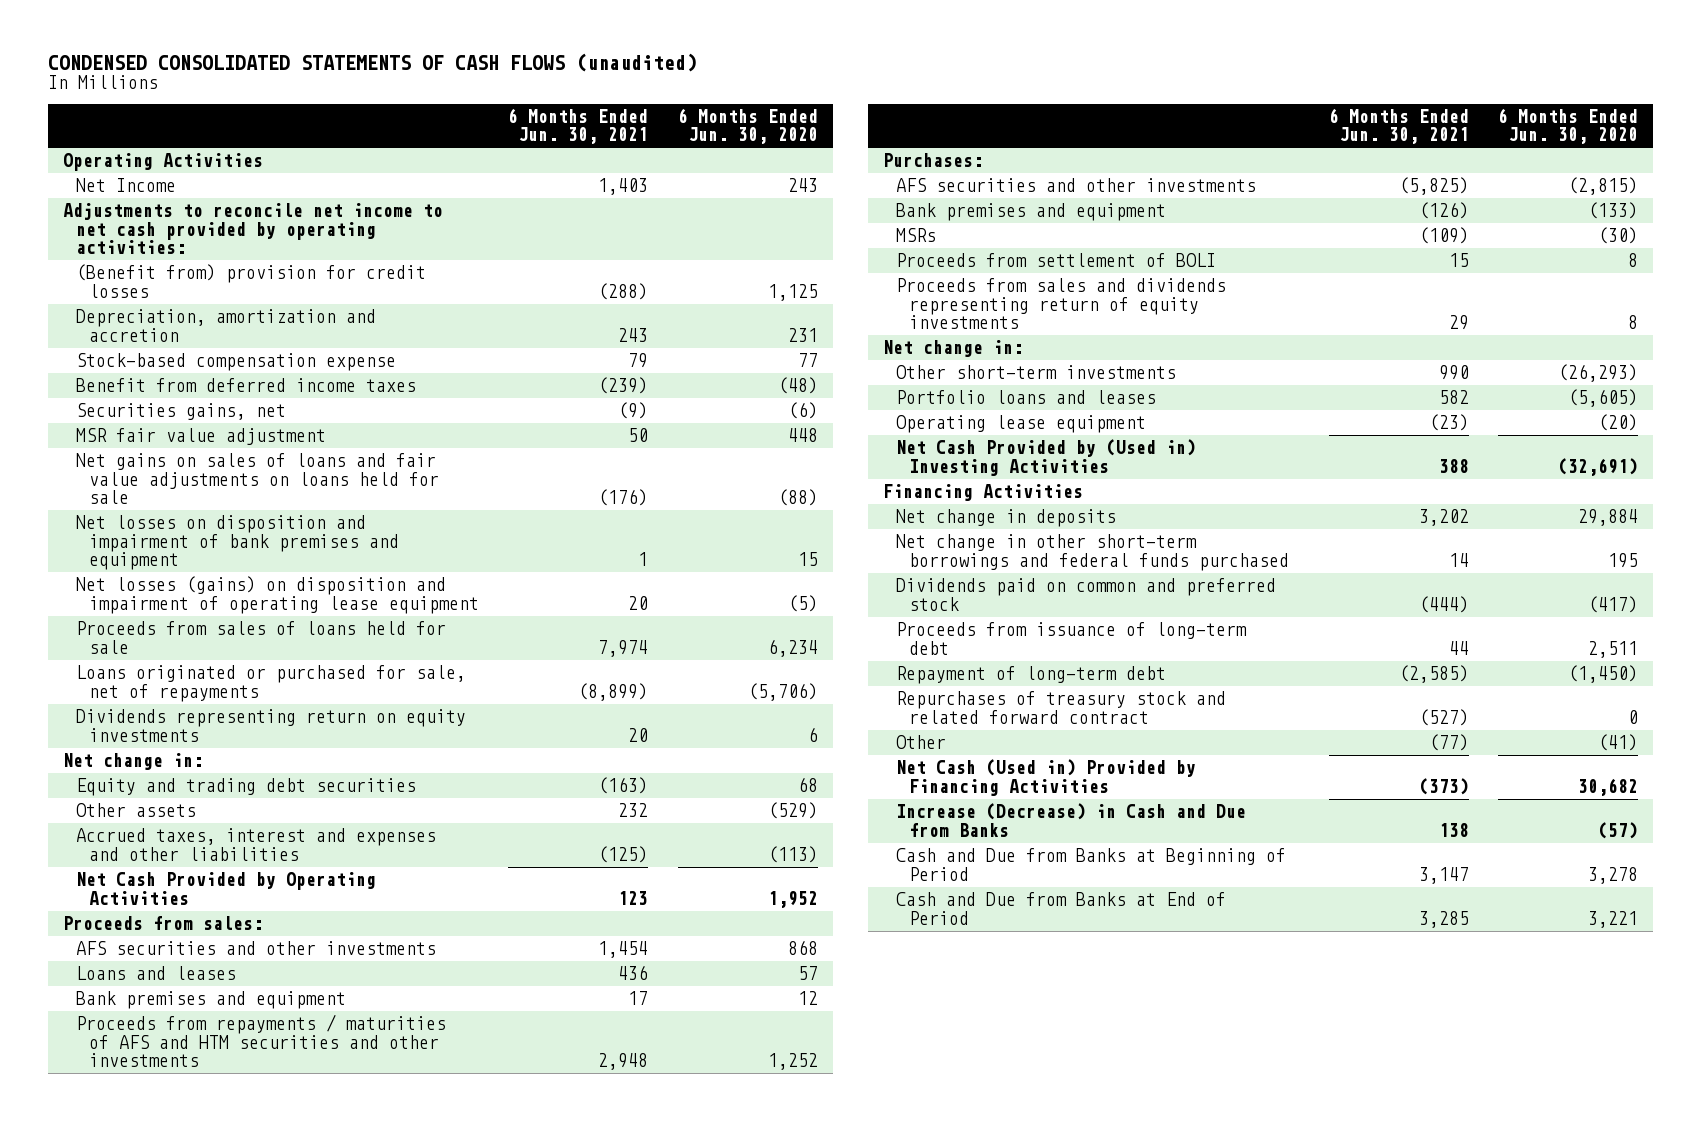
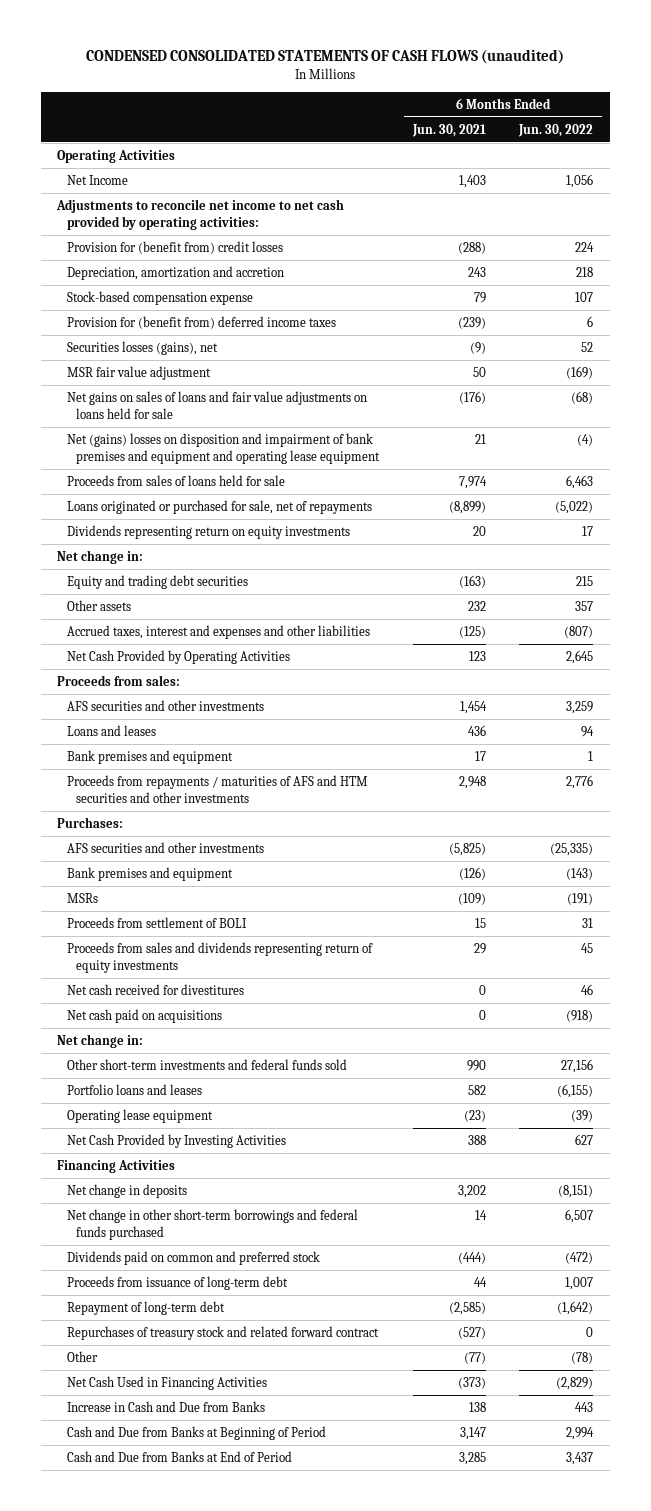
- | 6 Months Ended Jun. 30, 2021 | 6 Months Ended Jun. 30, 2020
+ | 6 Months Ended Jun. 30, 2021 | 6 Months Ended Jun. 30, 2022
- (Benefit from) provision for credit losses | (288) | 1,125
+ Provision for (benefit from) credit losses | (288) | 224
- Benefit from deferred income taxes | (239) | (48)
- Securities gains, net | (9) | (6)
+ Provision for (benefit from) deferred income taxes | (239) | 6
+ Securities losses (gains), net | (9) | 52
- Net losses on disposition and impairment of bank premises and equipment | 1 | 15
- Net losses (gains) on disposition and impairment of operating lease equipment | 20 | (5)
+ Net (gains) losses on disposition and impairment of bank premises and equipment and operating lease equipment | 21 | (4)
+ Net cash received for divestitures | 0 | 46
+ Net cash paid on acquisitions | 0 | (918)
- Other short-term investments | 990 | (26,293)
+ Other short-term investments and federal funds sold | 990 | 27,156
- Net Cash Provided by (Used in) Investing Activities | 388 | (32,691)
+ Net Cash Provided by Investing Activities | 388 | 627
- Net Cash (Used in) Provided by Financing Activities | (373) | 30,682
- Increase (Decrease) in Cash and Due from Banks | 138 | (57)
+ Net Cash Used in Financing Activities | (373) | (2,829)
+ Increase in Cash and Due from Banks | 138 | 443

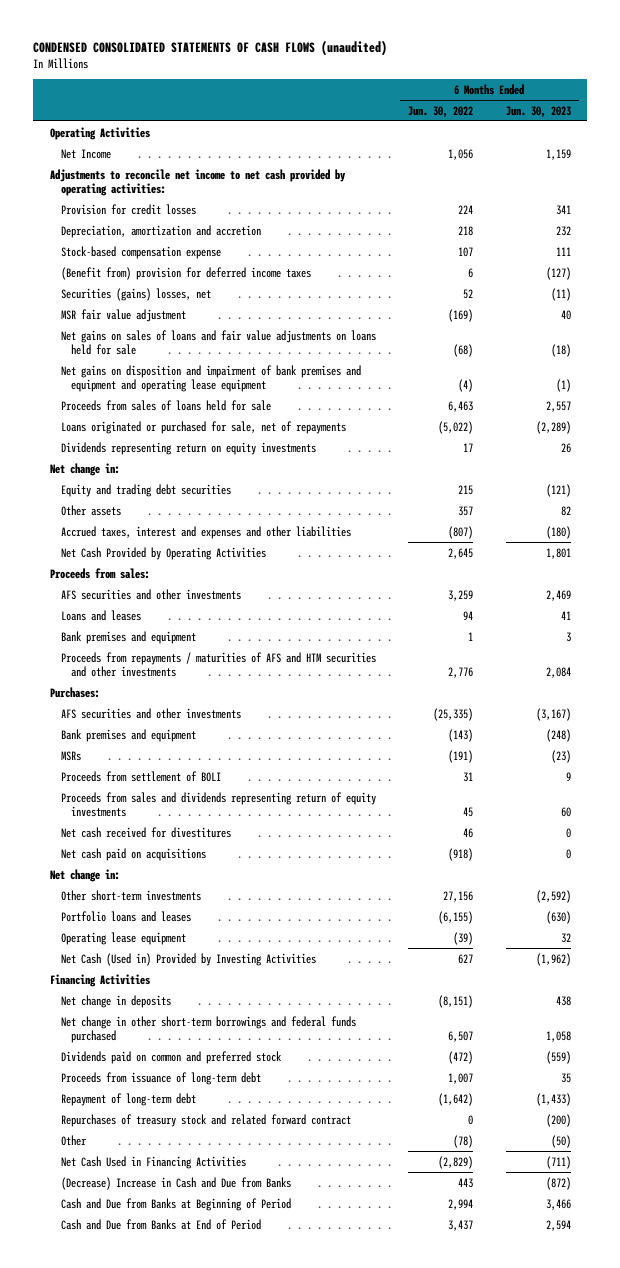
- | 6 Months Ended Jun. 30, 2021 | 6 Months Ended Jun. 30, 2022
+ | 6 Months Ended Jun. 30, 2022 | 6 Months Ended Jun. 30, 2023
- Provision for (benefit from) credit losses | (288) | 224
+ Provision for credit losses | 224 | 341
- Provision for (benefit from) deferred income taxes | (239) | 6
- Securities losses (gains), net | (9) | 52
+ (Benefit from) provision for deferred income taxes | 6 | (127)
+ Securities (gains) losses, net | 52 | (11)
- Net (gains) losses on disposition and impairment of bank premises and equipment and operating lease equipment | 21 | (4)
+ Net gains on disposition and impairment of bank premises and equipment and operating lease equipment | (4) | (1)
- Other short-term investments and federal funds sold | 990 | 27,156
+ Other short-term investments | 27,156 | (2,592)
- Net Cash Provided by Investing Activities | 388 | 627
+ Net Cash (Used in) Provided by Investing Activities | 627 | (1,962)
- Increase in Cash and Due from Banks | 138 | 443
+ (Decrease) Increase in Cash and Due from Banks | 443 | (872)

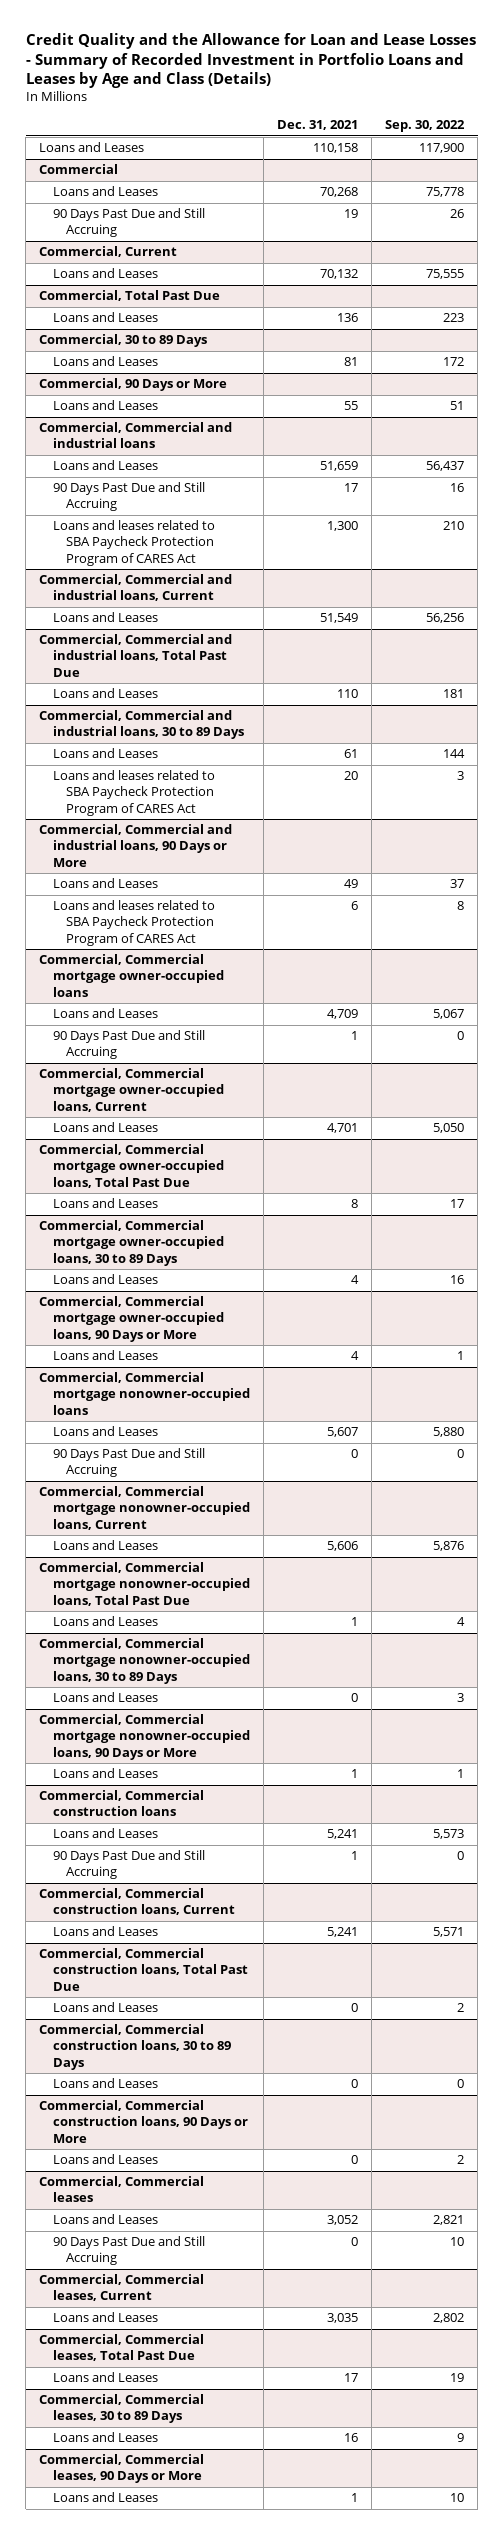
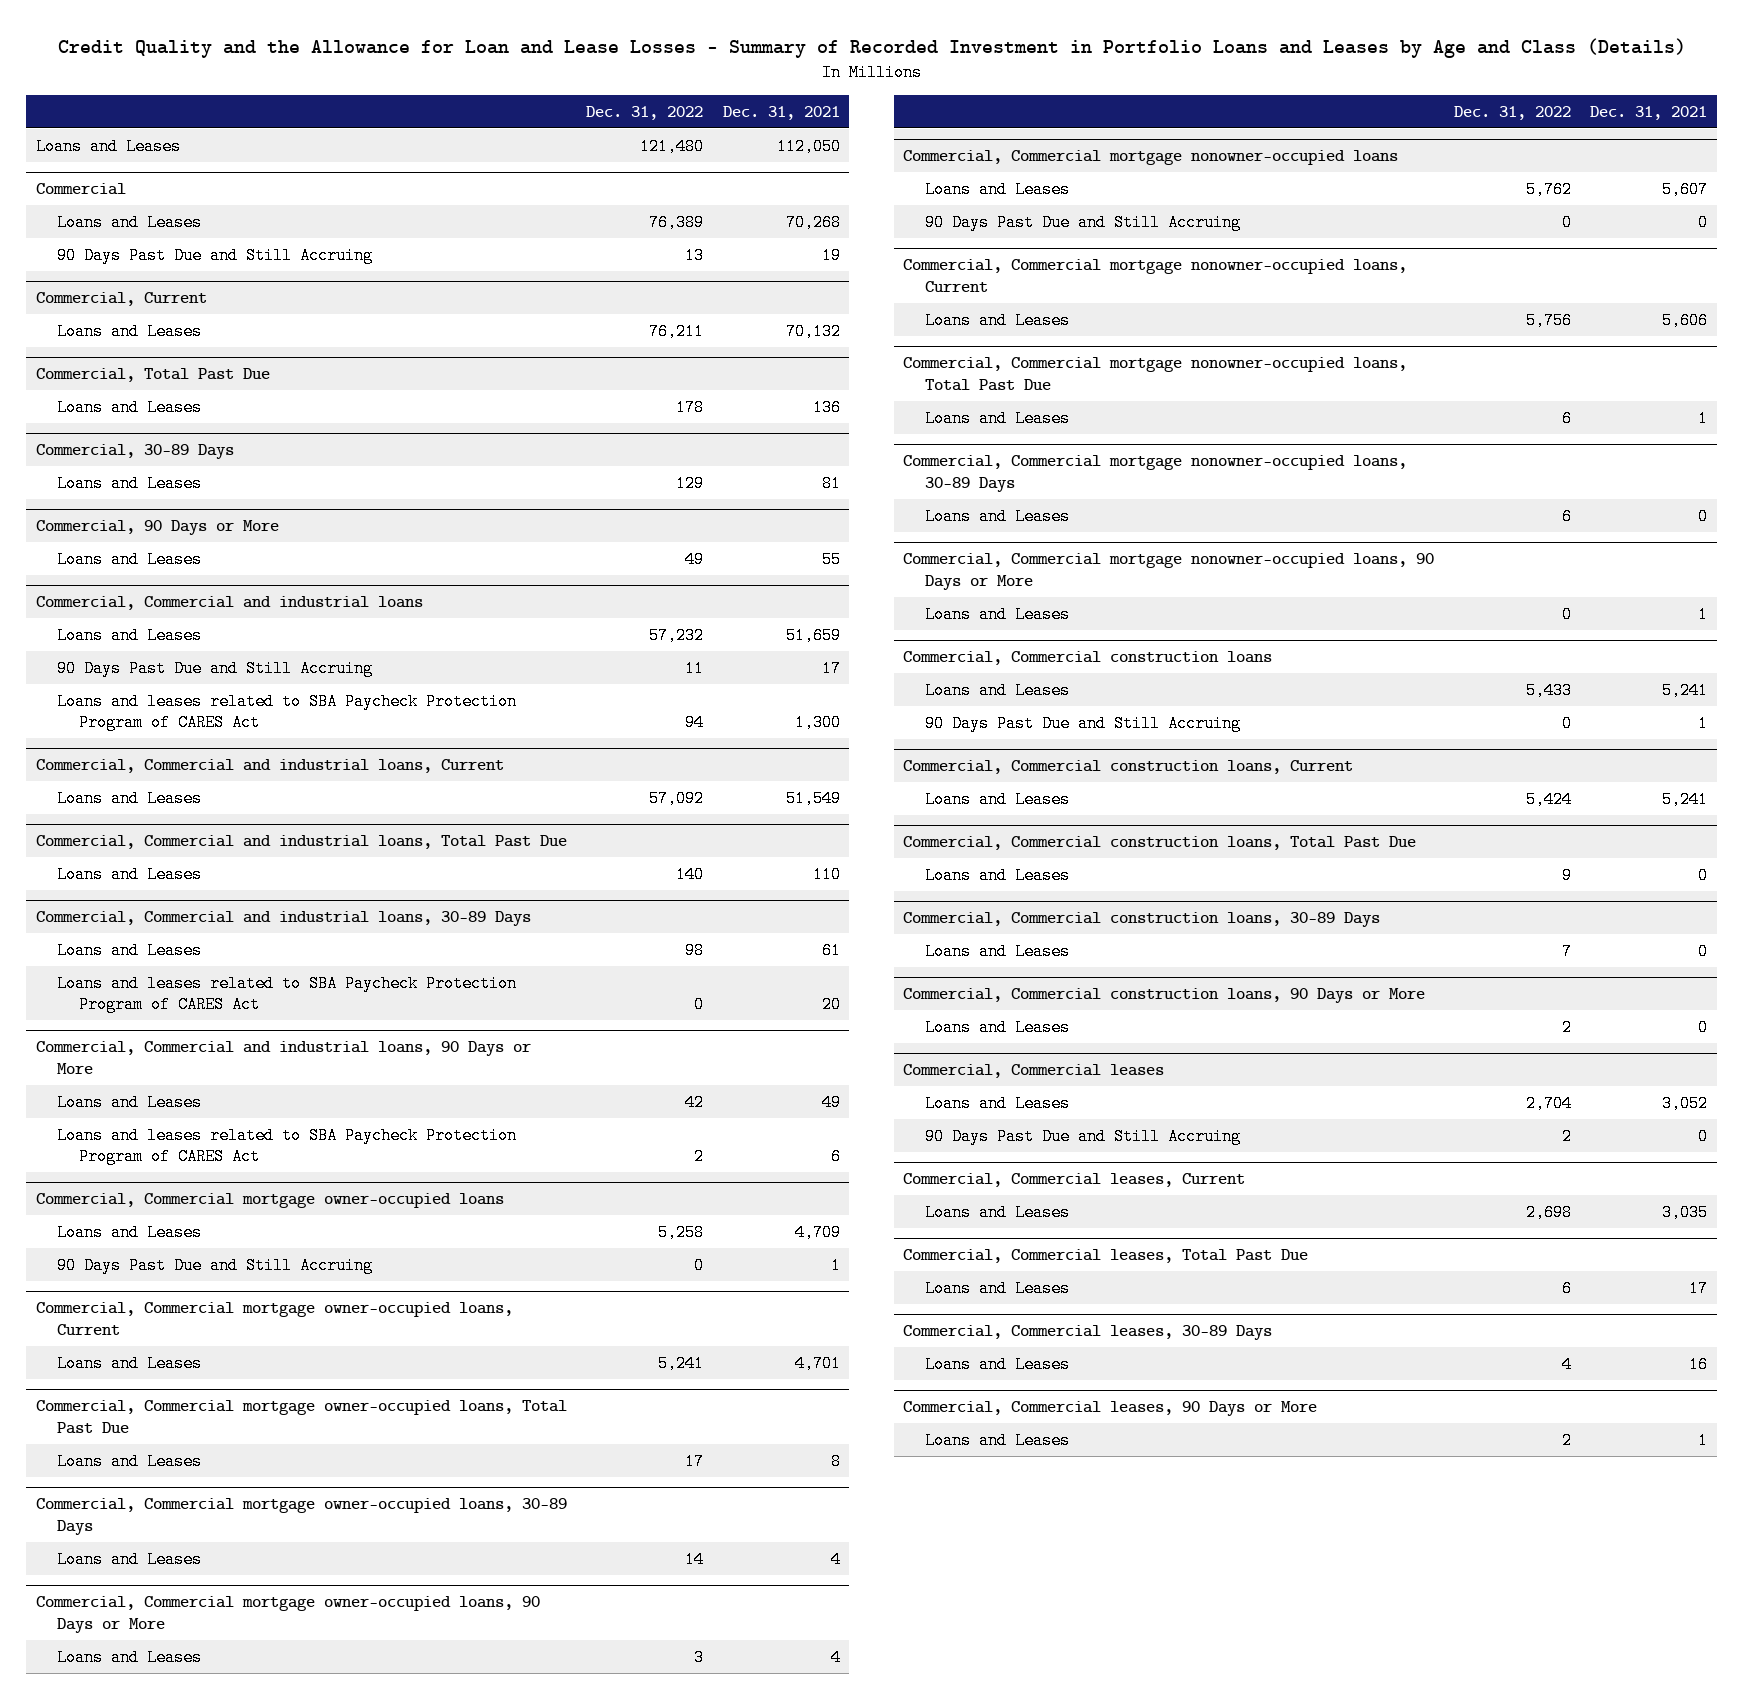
- | Dec. 31, 2021 | Sep. 30, 2022
+ | Dec. 31, 2022 | Dec. 31, 2021
- Loans and Leases | 110,158 | 117,900
+ Loans and Leases | 121,480 | 112,050
- Commercial, 30 to 89 Days
+ Commercial, 30-89 Days
- Commercial, Commercial and industrial loans, 30 to 89 Days
+ Commercial, Commercial and industrial loans, 30-89 Days
- Commercial, Commercial mortgage owner-occupied loans, 30 to 89 Days
+ Commercial, Commercial mortgage owner-occupied loans, 30-89 Days
- Commercial, Commercial mortgage nonowner-occupied loans, 30 to 89 Days
+ Commercial, Commercial mortgage nonowner-occupied loans, 30-89 Days
- Commercial, Commercial construction loans, 30 to 89 Days
+ Commercial, Commercial construction loans, 30-89 Days
- Commercial, Commercial leases, 30 to 89 Days
+ Commercial, Commercial leases, 30-89 Days

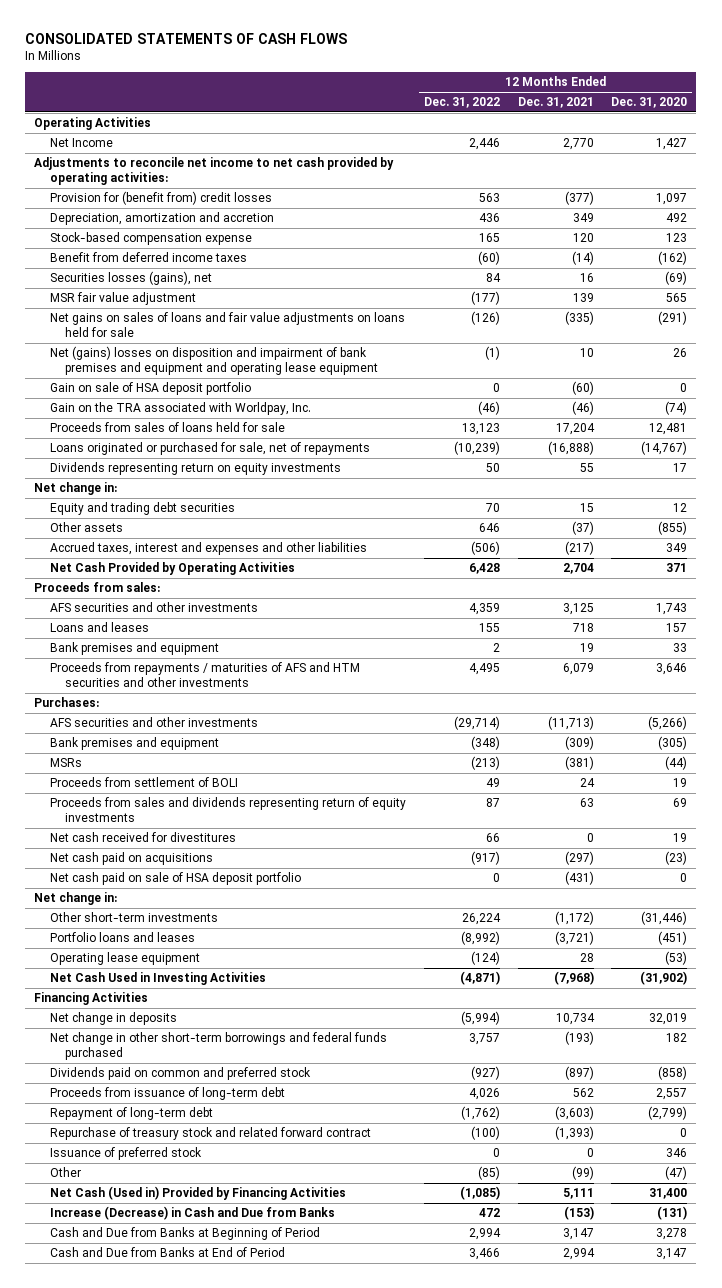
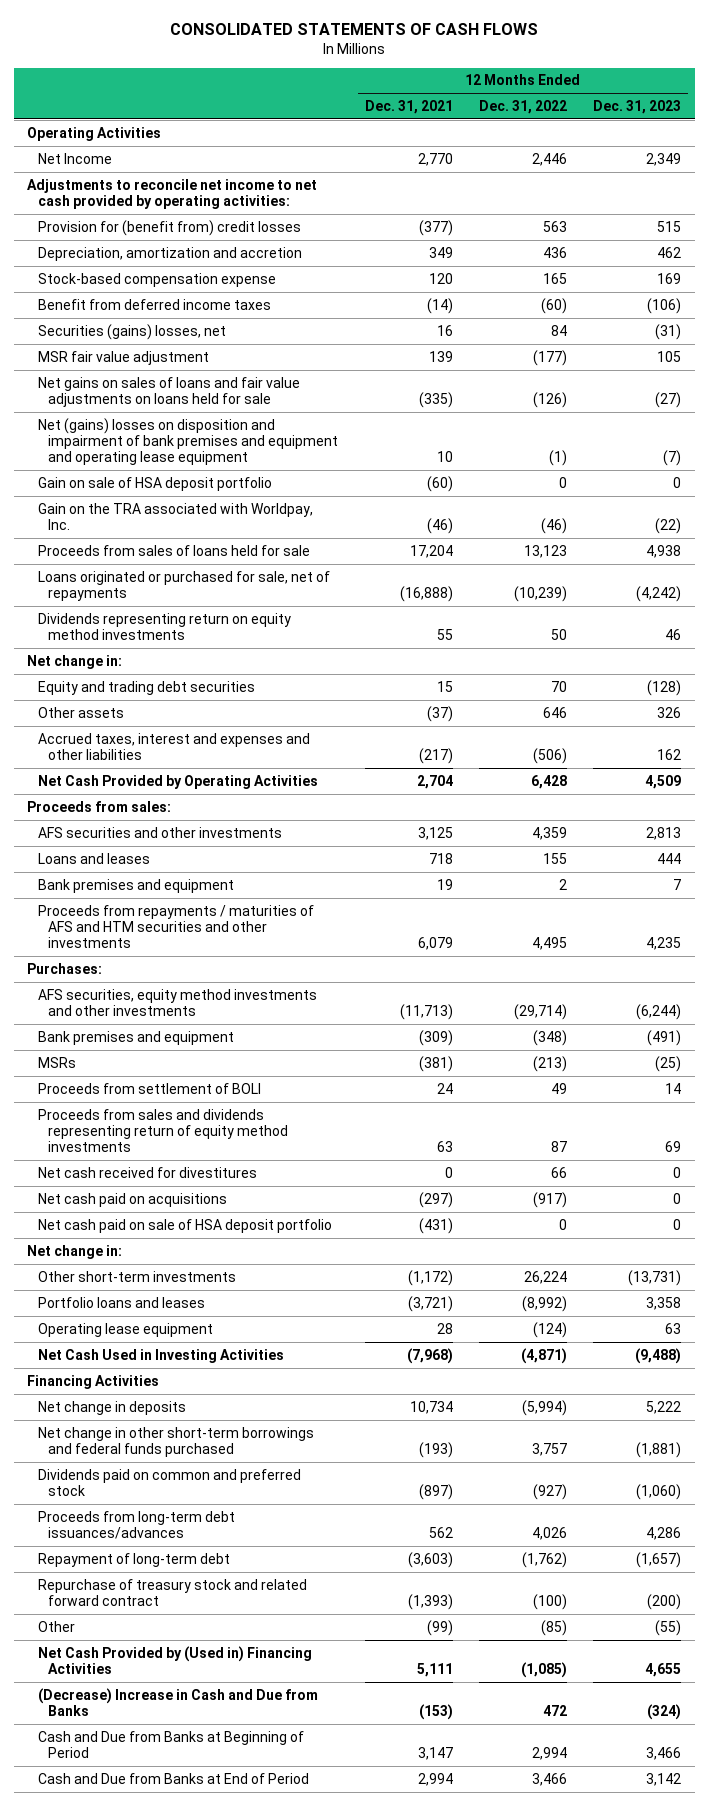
- | 12 Months Ended Dec. 31, 2022 | 12 Months Ended Dec. 31, 2021 | 12 Months Ended Dec. 31, 2020
+ | 12 Months Ended Dec. 31, 2021 | 12 Months Ended Dec. 31, 2022 | 12 Months Ended Dec. 31, 2023
- Securities losses (gains), net | 84 | 16 | (69)
+ Securities (gains) losses, net | 16 | 84 | (31)
- Dividends representing return on equity investments | 50 | 55 | 17
+ Dividends representing return on equity method investments | 55 | 50 | 46
- AFS securities and other investments | (29,714) | (11,713) | (5,266)
+ AFS securities, equity method investments and other investments | (11,713) | (29,714) | (6,244)
- Proceeds from sales and dividends representing return of equity investments | 87 | 63 | 69
+ Proceeds from sales and dividends representing return of equity method investments | 63 | 87 | 69
- Proceeds from issuance of long-term debt | 4,026 | 562 | 2,557
+ Proceeds from long-term debt issuances/advances | 562 | 4,026 | 4,286
- Issuance of preferred stock | 0 | 0 | 346
- Net Cash (Used in) Provided by Financing Activities | (1,085) | 5,111 | 31,400
- Increase (Decrease) in Cash and Due from Banks | 472 | (153) | (131)
+ Net Cash Provided by (Used in) Financing Activities | 5,111 | (1,085) | 4,655
+ (Decrease) Increase in Cash and Due from Banks | (153) | 472 | (324)

